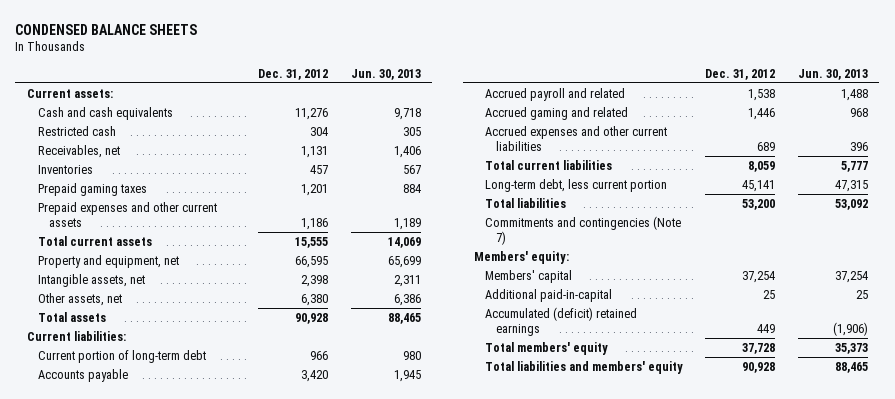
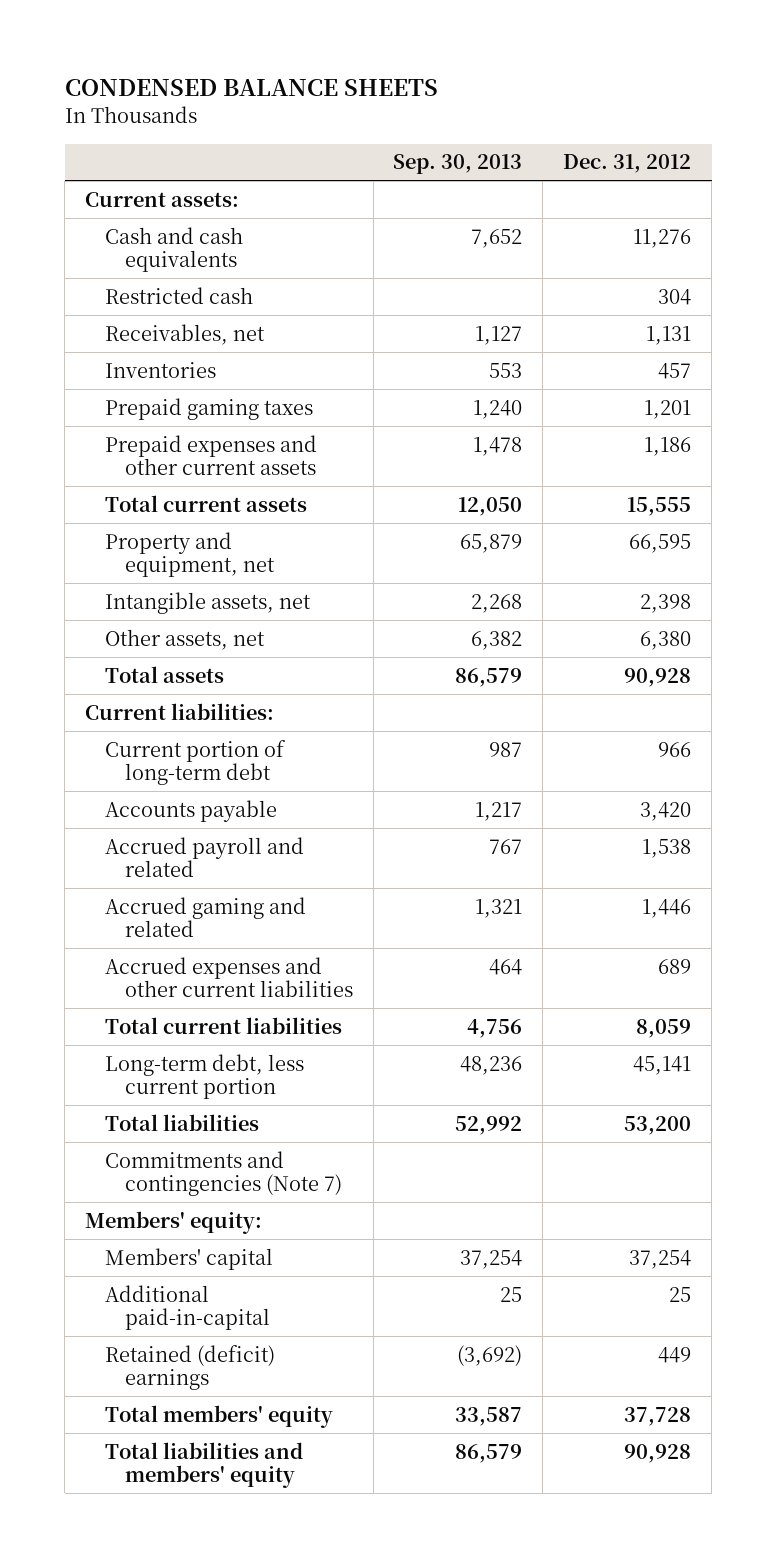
- | Dec. 31, 2012 | Jun. 30, 2013
+ | Sep. 30, 2013 | Dec. 31, 2012
- Accumulated (deficit) retained earnings | 449 | (1,906)
+ Retained (deficit) earnings | (3,692) | 449

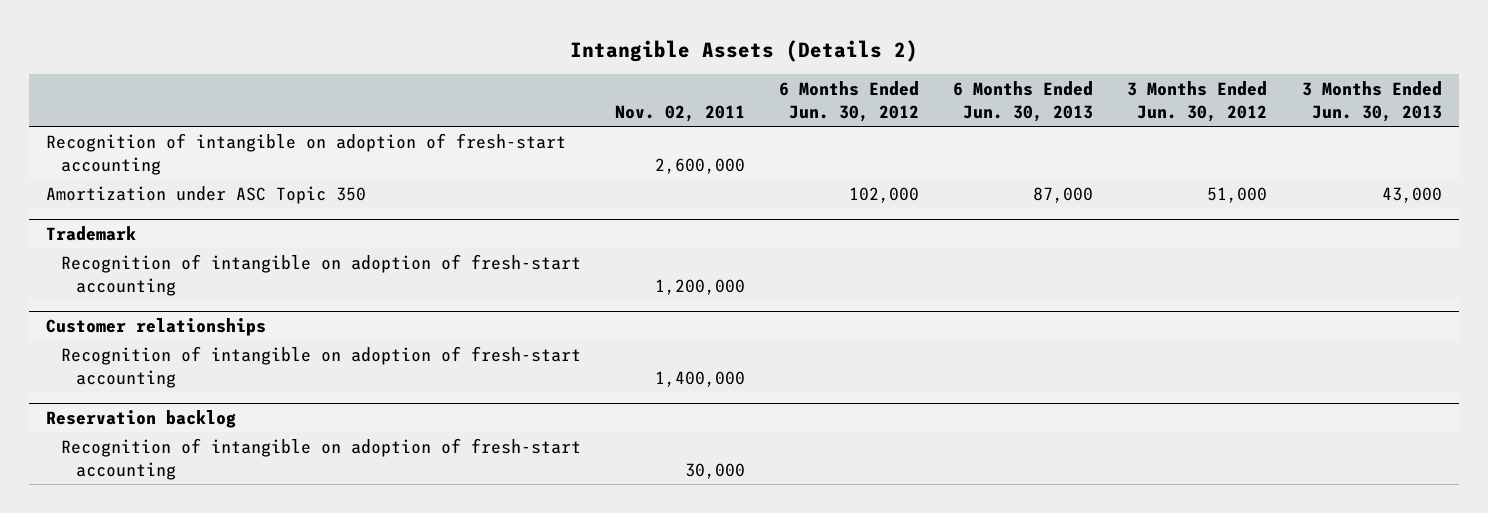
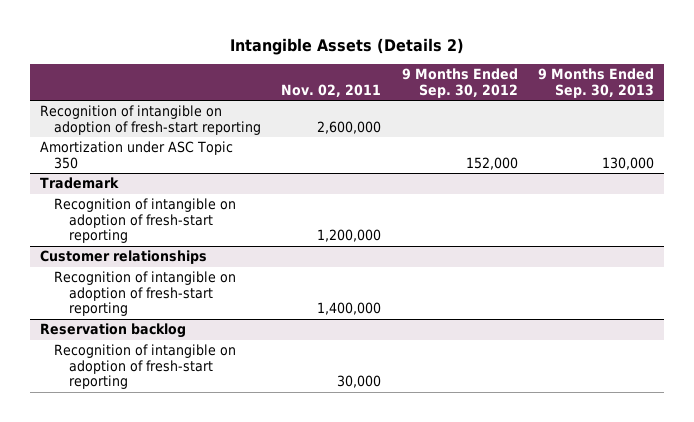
- | Nov. 02, 2011 | 6 Months Ended Jun. 30, 2012 | 6 Months Ended Jun. 30, 2013 | 3 Months Ended Jun. 30, 2012 | 3 Months Ended Jun. 30, 2013
+ | Nov. 02, 2011 | 9 Months Ended Sep. 30, 2012 | 9 Months Ended Sep. 30, 2013
- Recognition of intangible on adoption of fresh-start accounting | 2,600,000 | | | |
+ Recognition of intangible on adoption of fresh-start reporting | 2,600,000 | |
@ Trademark
- Recognition of intangible on adoption of fresh-start accounting | 1,200,000 | | | |
+ Recognition of intangible on adoption of fresh-start reporting | 1,200,000 | |
@ Customer relationships
- Recognition of intangible on adoption of fresh-start accounting | 1,400,000 | | | |
+ Recognition of intangible on adoption of fresh-start reporting | 1,400,000 | |
@ Reservation backlog
- Recognition of intangible on adoption of fresh-start accounting | 30,000 | | | |
+ Recognition of intangible on adoption of fresh-start reporting | 30,000 | |

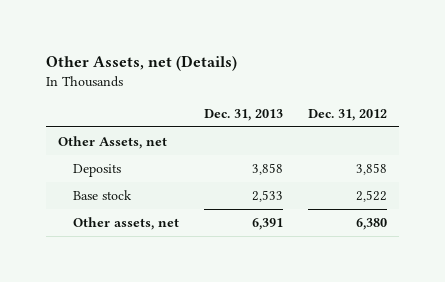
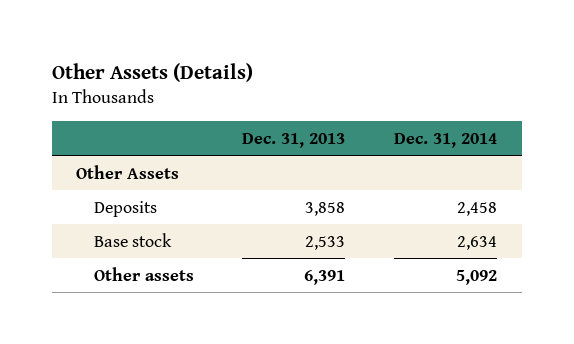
- Other Assets, net (Details)
+ Other Assets (Details)
- | Dec. 31, 2013 | Dec. 31, 2012
+ | Dec. 31, 2013 | Dec. 31, 2014
- Other Assets, net
+ Other Assets
- Other assets, net | 6,391 | 6,380
+ Other assets | 6,391 | 5,092

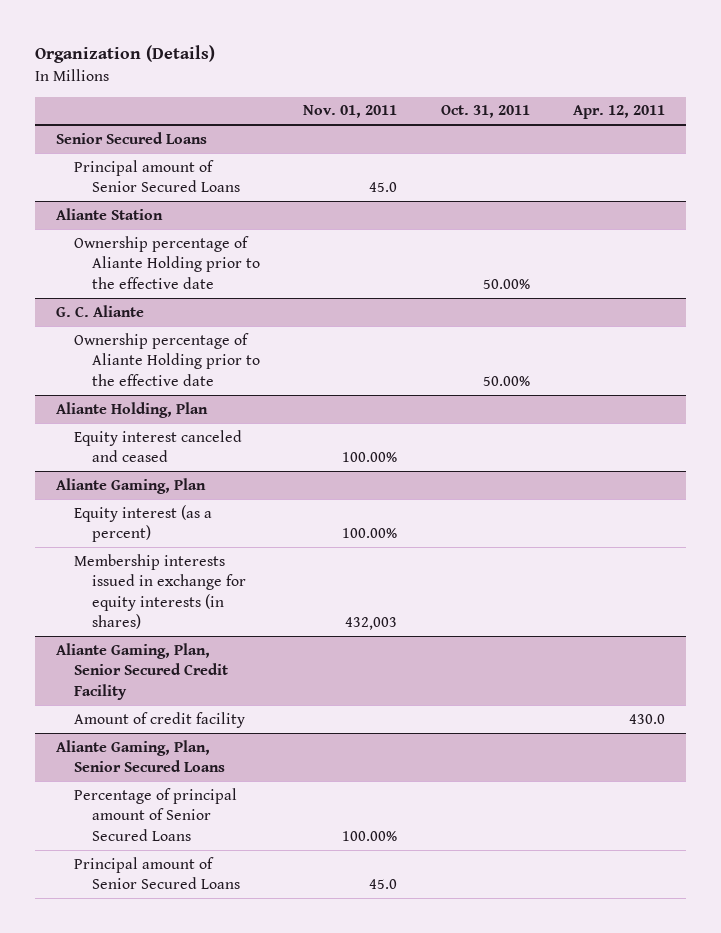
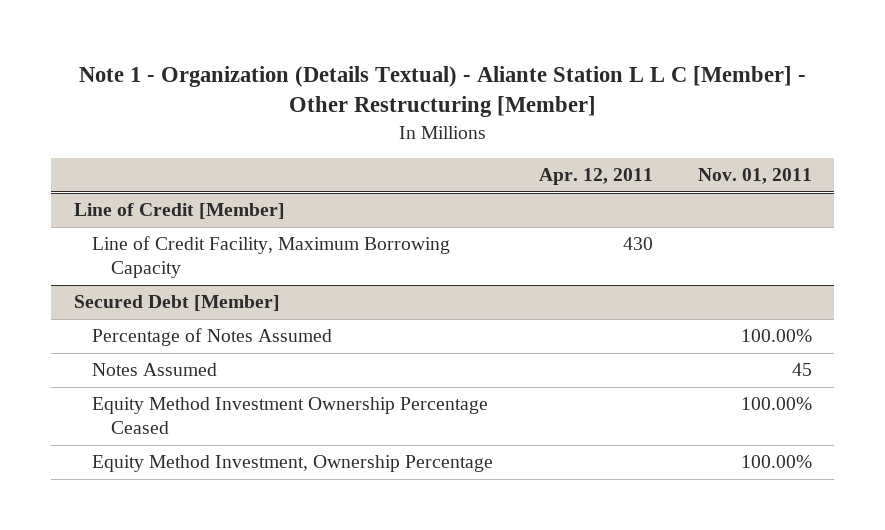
- Organization (Details)
+ Note 1 - Organization (Details Textual) - Aliante Station L L C [Member] - Other Restructuring [Member]
- | Nov. 01, 2011 | Oct. 31, 2011 | Apr. 12, 2011
+ | Apr. 12, 2011 | Nov. 01, 2011
- Senior Secured Loans
- Principal amount of Senior Secured Loans | 45.0 | |
- Aliante Station
- Ownership percentage of Aliante Holding prior to the effective date | | 50.00% |
- G. C. Aliante
- Ownership percentage of Aliante Holding prior to the effective date | | 50.00% |
- Aliante Holding, Plan
- Equity interest canceled and ceased | 100.00% | |
- Aliante Gaming, Plan
- Equity interest (as a percent) | 100.00% | |
- Membership interests issued in exchange for equity interests (in shares) | 432,003 | |
- Aliante Gaming, Plan, Senior Secured Credit Facility
- Amount of credit facility | | | 430.0
- Aliante Gaming, Plan, Senior Secured Loans
- Percentage of principal amount of Senior Secured Loans | 100.00% | |
- Principal amount of Senior Secured Loans | 45.0 | |
+ Line of Credit [Member]
+ Line of Credit Facility, Maximum Borrowing Capacity | 430 |
+ Secured Debt [Member]
+ Percentage of Notes Assumed | | 100.00%
+ Notes Assumed | | 45
+ Equity Method Investment Ownership Percentage Ceased | | 100.00%
+ Equity Method Investment, Ownership Percentage | | 100.00%

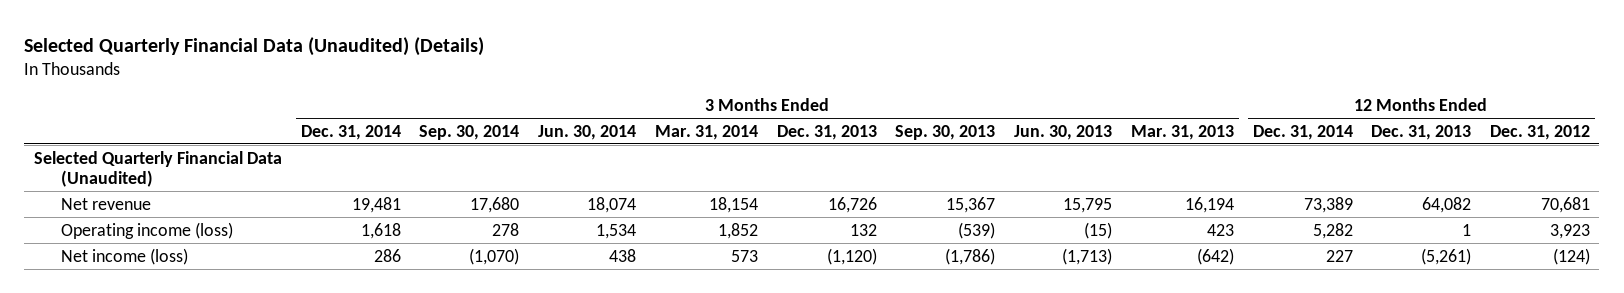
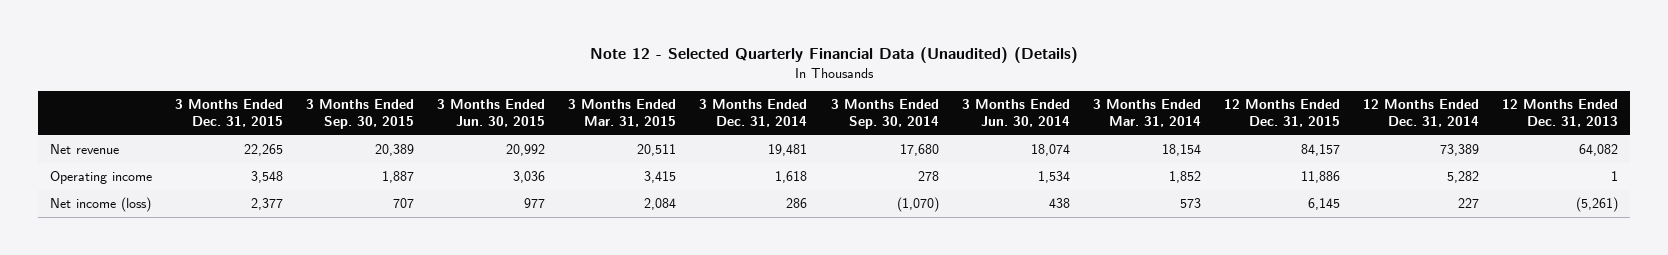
- Selected Quarterly Financial Data (Unaudited) (Details)
+ Note 12 - Selected Quarterly Financial Data (Unaudited) (Details)
- | 3 Months Ended Dec. 31, 2014 | 3 Months Ended Sep. 30, 2014 | 3 Months Ended Jun. 30, 2014 | 3 Months Ended Mar. 31, 2014 | 3 Months Ended Dec. 31, 2013 | 3 Months Ended Sep. 30, 2013 | 3 Months Ended Jun. 30, 2013 | 3 Months Ended Mar. 31, 2013 | 12 Months Ended Dec. 31, 2014 | 12 Months Ended Dec. 31, 2013 | 12 Months Ended Dec. 31, 2012
+ | 3 Months Ended Dec. 31, 2015 | 3 Months Ended Sep. 30, 2015 | 3 Months Ended Jun. 30, 2015 | 3 Months Ended Mar. 31, 2015 | 3 Months Ended Dec. 31, 2014 | 3 Months Ended Sep. 30, 2014 | 3 Months Ended Jun. 30, 2014 | 3 Months Ended Mar. 31, 2014 | 12 Months Ended Dec. 31, 2015 | 12 Months Ended Dec. 31, 2014 | 12 Months Ended Dec. 31, 2013
- Selected Quarterly Financial Data (Unaudited)
- Operating income (loss) | 1,618 | 278 | 1,534 | 1,852 | 132 | (539) | (15) | 423 | 5,282 | 1 | 3,923
+ Operating income | 3,548 | 1,887 | 3,036 | 3,415 | 1,618 | 278 | 1,534 | 1,852 | 11,886 | 5,282 | 1

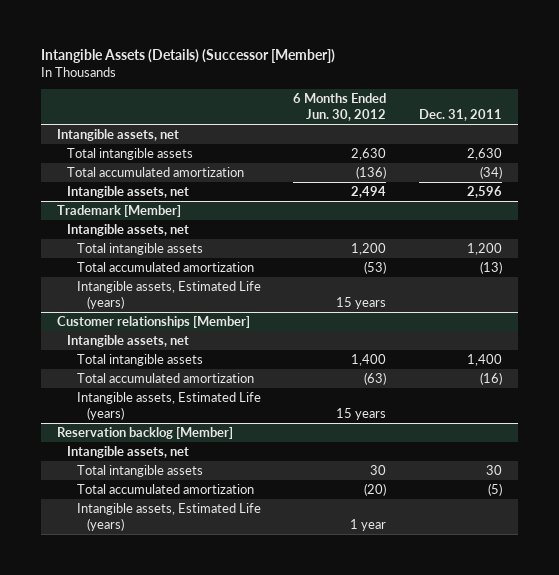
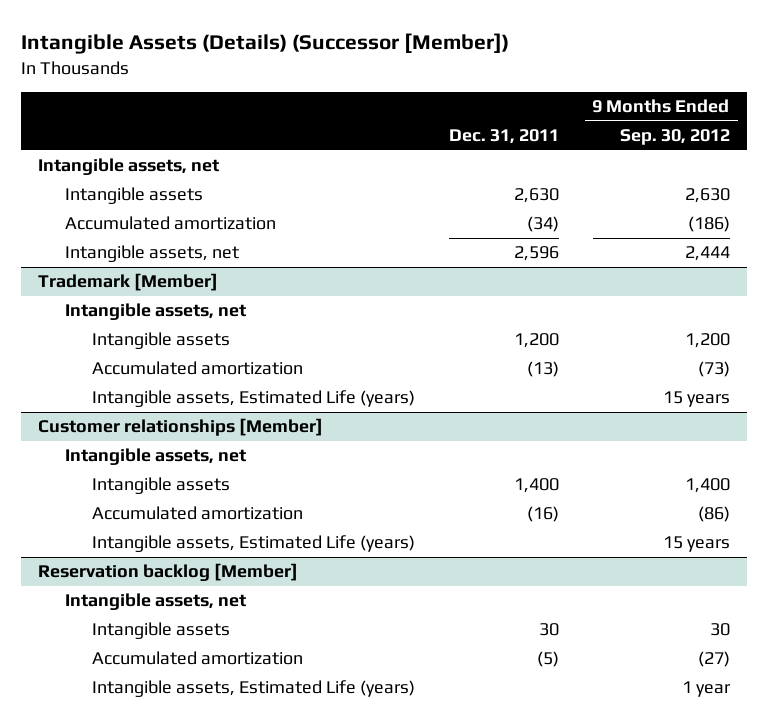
- | 6 Months Ended Jun. 30, 2012 | Dec. 31, 2011
+ | Dec. 31, 2011 | 9 Months Ended Sep. 30, 2012
- Total intangible assets | 2,630 | 2,630
- Total accumulated amortization | (136) | (34)
+ Intangible assets | 2,630 | 2,630
+ Accumulated amortization | (34) | (186)
@ Trademark [Member]
- Total intangible assets | 1,200 | 1,200
- Total accumulated amortization | (53) | (13)
+ Intangible assets | 1,200 | 1,200
+ Accumulated amortization | (13) | (73)
@ Customer relationships [Member]
- Total intangible assets | 1,400 | 1,400
- Total accumulated amortization | (63) | (16)
+ Intangible assets | 1,400 | 1,400
+ Accumulated amortization | (16) | (86)
@ Reservation backlog [Member]
- Total intangible assets | 30 | 30
- Total accumulated amortization | (20) | (5)
+ Intangible assets | 30 | 30
+ Accumulated amortization | (5) | (27)

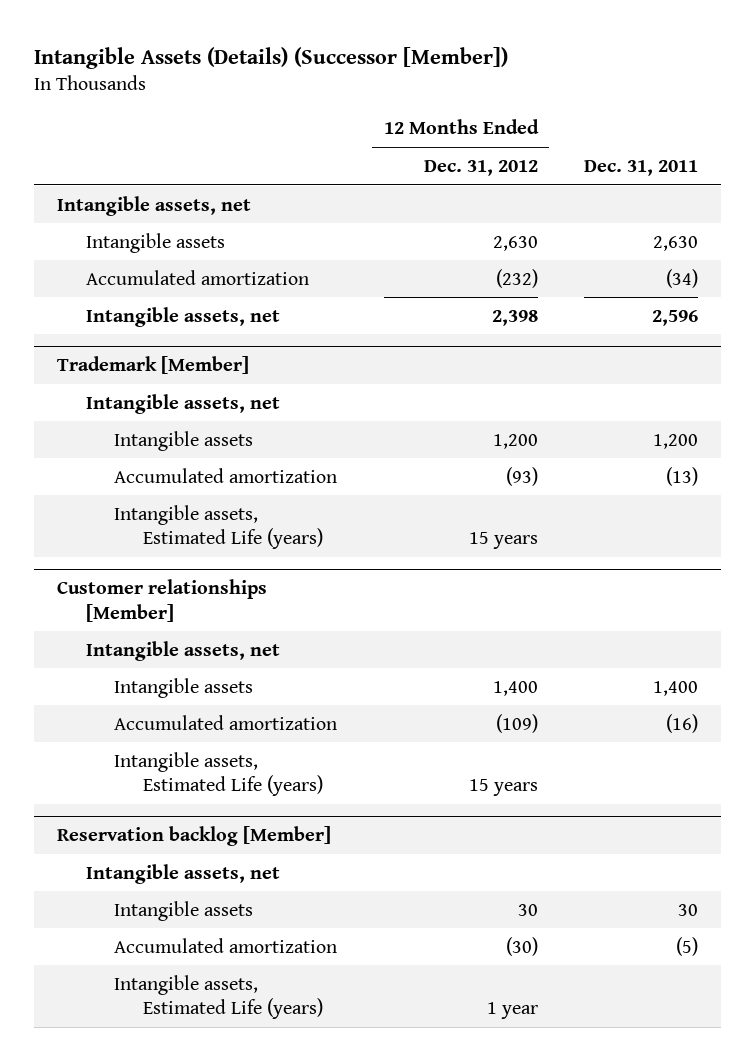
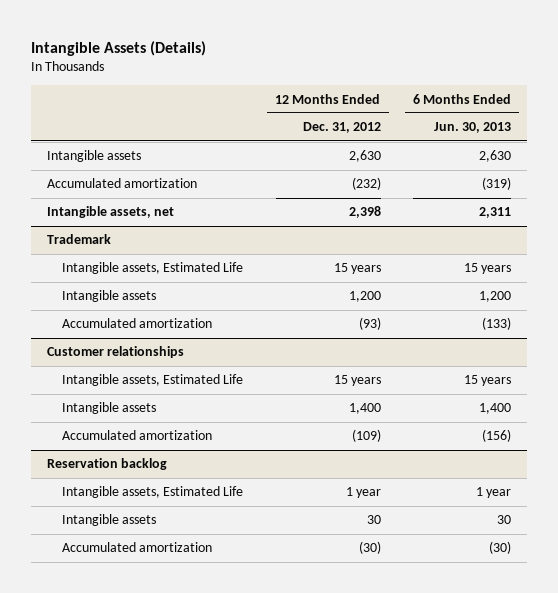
- Intangible Assets (Details) (Successor [Member])
+ Intangible Assets (Details)
- | 12 Months Ended Dec. 31, 2012 | Dec. 31, 2011
+ | 12 Months Ended Dec. 31, 2012 | 6 Months Ended Jun. 30, 2013
- Intangible assets, net
- Trademark [Member]
- Intangible assets, net
+ Trademark
+ Intangible assets, Estimated Life | 15 years | 15 years
- Intangible assets, Estimated Life (years) | 15 years |
- Customer relationships [Member]
- Intangible assets, net
+ Customer relationships
+ Intangible assets, Estimated Life | 15 years | 15 years
- Intangible assets, Estimated Life (years) | 15 years |
- Reservation backlog [Member]
- Intangible assets, net
+ Reservation backlog
+ Intangible assets, Estimated Life | 1 year | 1 year
- Intangible assets, Estimated Life (years) | 1 year |

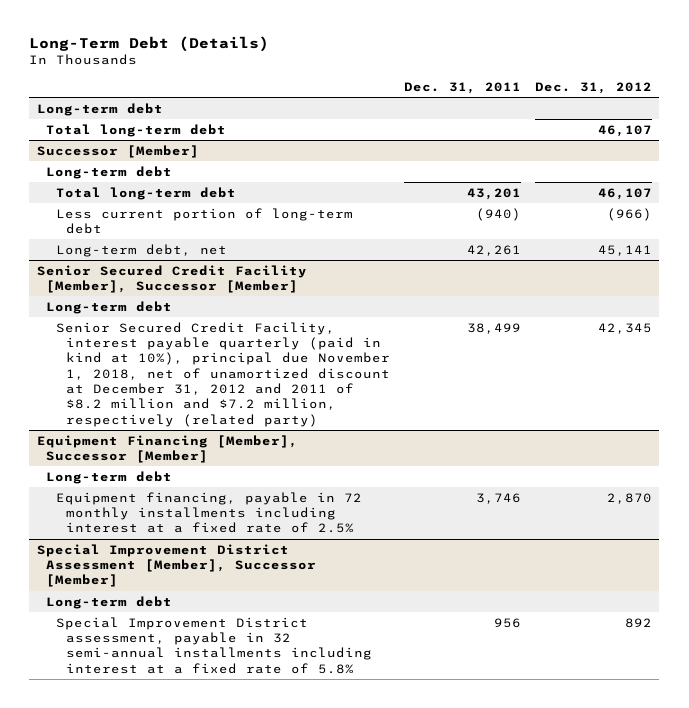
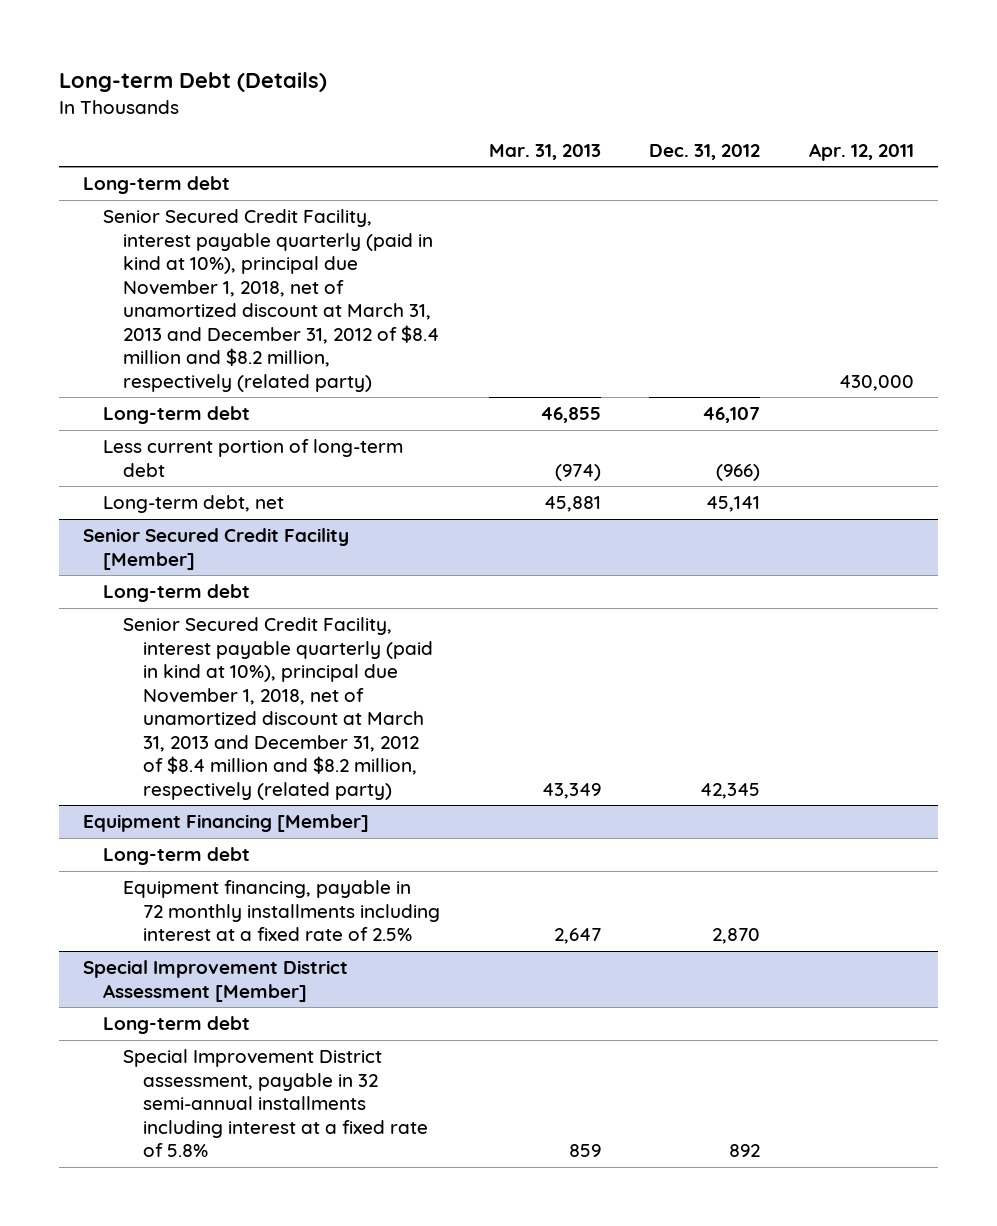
- Long-Term Debt (Details)
+ Long-term Debt (Details)
- | Dec. 31, 2011 | Dec. 31, 2012
+ | Mar. 31, 2013 | Dec. 31, 2012 | Apr. 12, 2011
- Total long-term debt | | 46,107
- Successor [Member]
- Long-term debt
- Total long-term debt | 43,201 | 46,107
+ Senior Secured Credit Facility, interest payable quarterly (paid in kind at 10%), principal due November 1, 2018, net of unamortized discount at March 31, 2013 and December 31, 2012 of $8.4 million and $8.2 million, respectively (related party) | | | 430,000
+ Long-term debt | 46,855 | 46,107 |
- Senior Secured Credit Facility [Member], Successor [Member]
+ Senior Secured Credit Facility [Member]
- Senior Secured Credit Facility, interest payable quarterly (paid in kind at 10%), principal due November 1, 2018, net of unamortized discount at December 31, 2012 and 2011 of $8.2 million and $7.2 million, respectively (related party) | 38,499 | 42,345
- Equipment Financing [Member], Successor [Member]
+ Senior Secured Credit Facility, interest payable quarterly (paid in kind at 10%), principal due November 1, 2018, net of unamortized discount at March 31, 2013 and December 31, 2012 of $8.4 million and $8.2 million, respectively (related party) | 43,349 | 42,345 |
+ Equipment Financing [Member]
- Special Improvement District Assessment [Member], Successor [Member]
+ Special Improvement District Assessment [Member]

